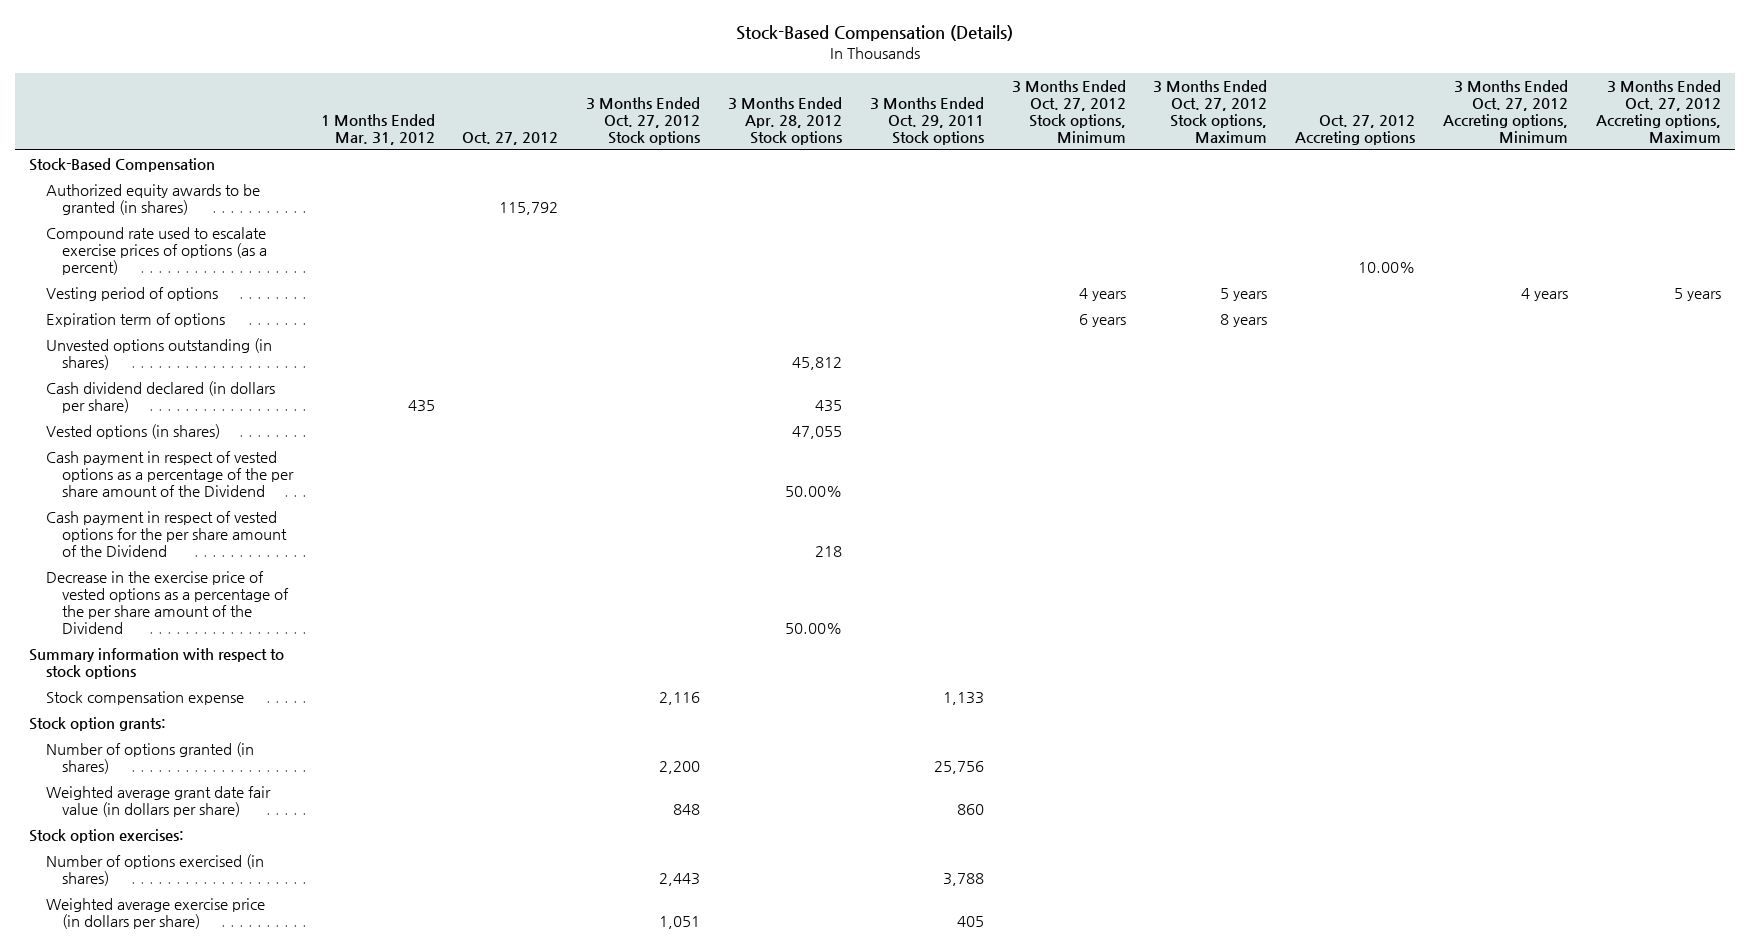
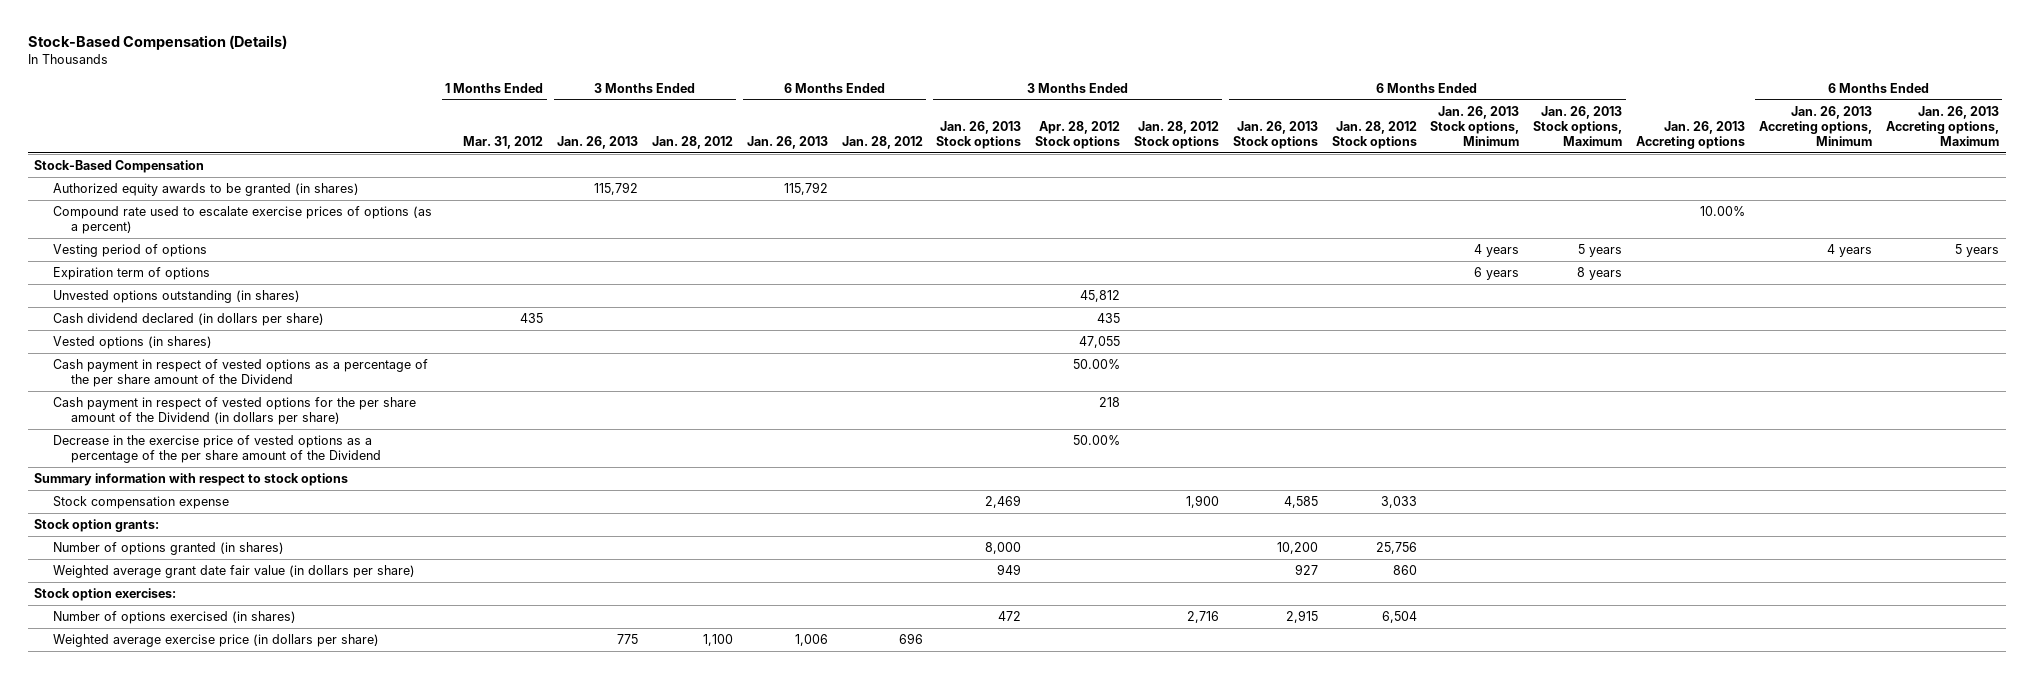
- | 1 Months Ended Mar. 31, 2012 | Oct. 27, 2012 | 3 Months Ended Oct. 27, 2012 Stock options | 3 Months Ended Apr. 28, 2012 Stock options | 3 Months Ended Oct. 29, 2011 Stock options | 3 Months Ended Oct. 27, 2012 Stock options, Minimum | 3 Months Ended Oct. 27, 2012 Stock options, Maximum | Oct. 27, 2012 Accreting options | 3 Months Ended Oct. 27, 2012 Accreting options, Minimum | 3 Months Ended Oct. 27, 2012 Accreting options, Maximum
+ | 1 Months Ended Mar. 31, 2012 | 3 Months Ended Jan. 26, 2013 | 3 Months Ended Jan. 28, 2012 | 6 Months Ended Jan. 26, 2013 | 6 Months Ended Jan. 28, 2012 | 3 Months Ended Jan. 26, 2013 Stock options | 3 Months Ended Apr. 28, 2012 Stock options | 3 Months Ended Jan. 28, 2012 Stock options | 6 Months Ended Jan. 26, 2013 Stock options | 6 Months Ended Jan. 28, 2012 Stock options | 6 Months Ended Jan. 26, 2013 Stock options, Minimum | 6 Months Ended Jan. 26, 2013 Stock options, Maximum | Jan. 26, 2013 Accreting options | 6 Months Ended Jan. 26, 2013 Accreting options, Minimum | 6 Months Ended Jan. 26, 2013 Accreting options, Maximum
- Cash payment in respect of vested options for the per share amount of the Dividend | | | | 218 | | | | | |
+ Cash payment in respect of vested options for the per share amount of the Dividend (in dollars per share) | | | | | | | 218 | | | | | | | |

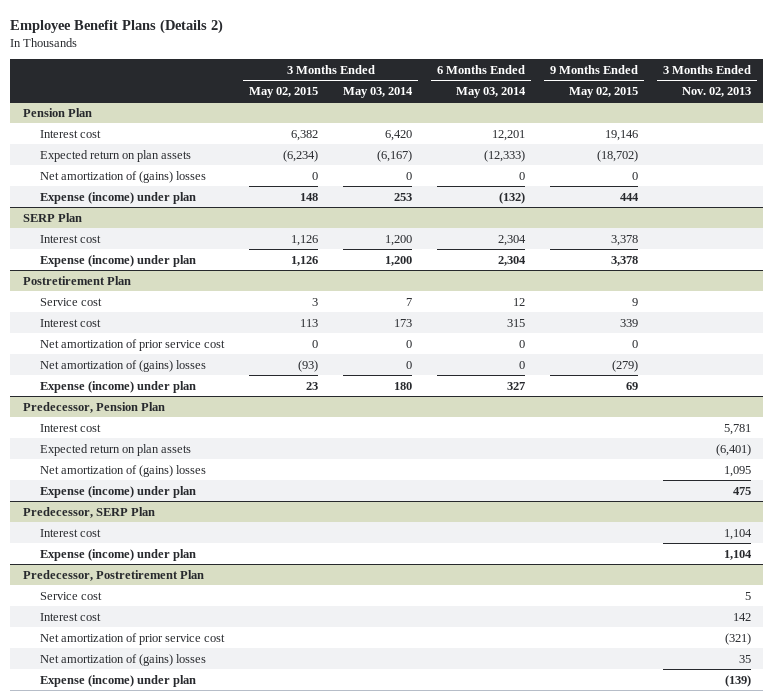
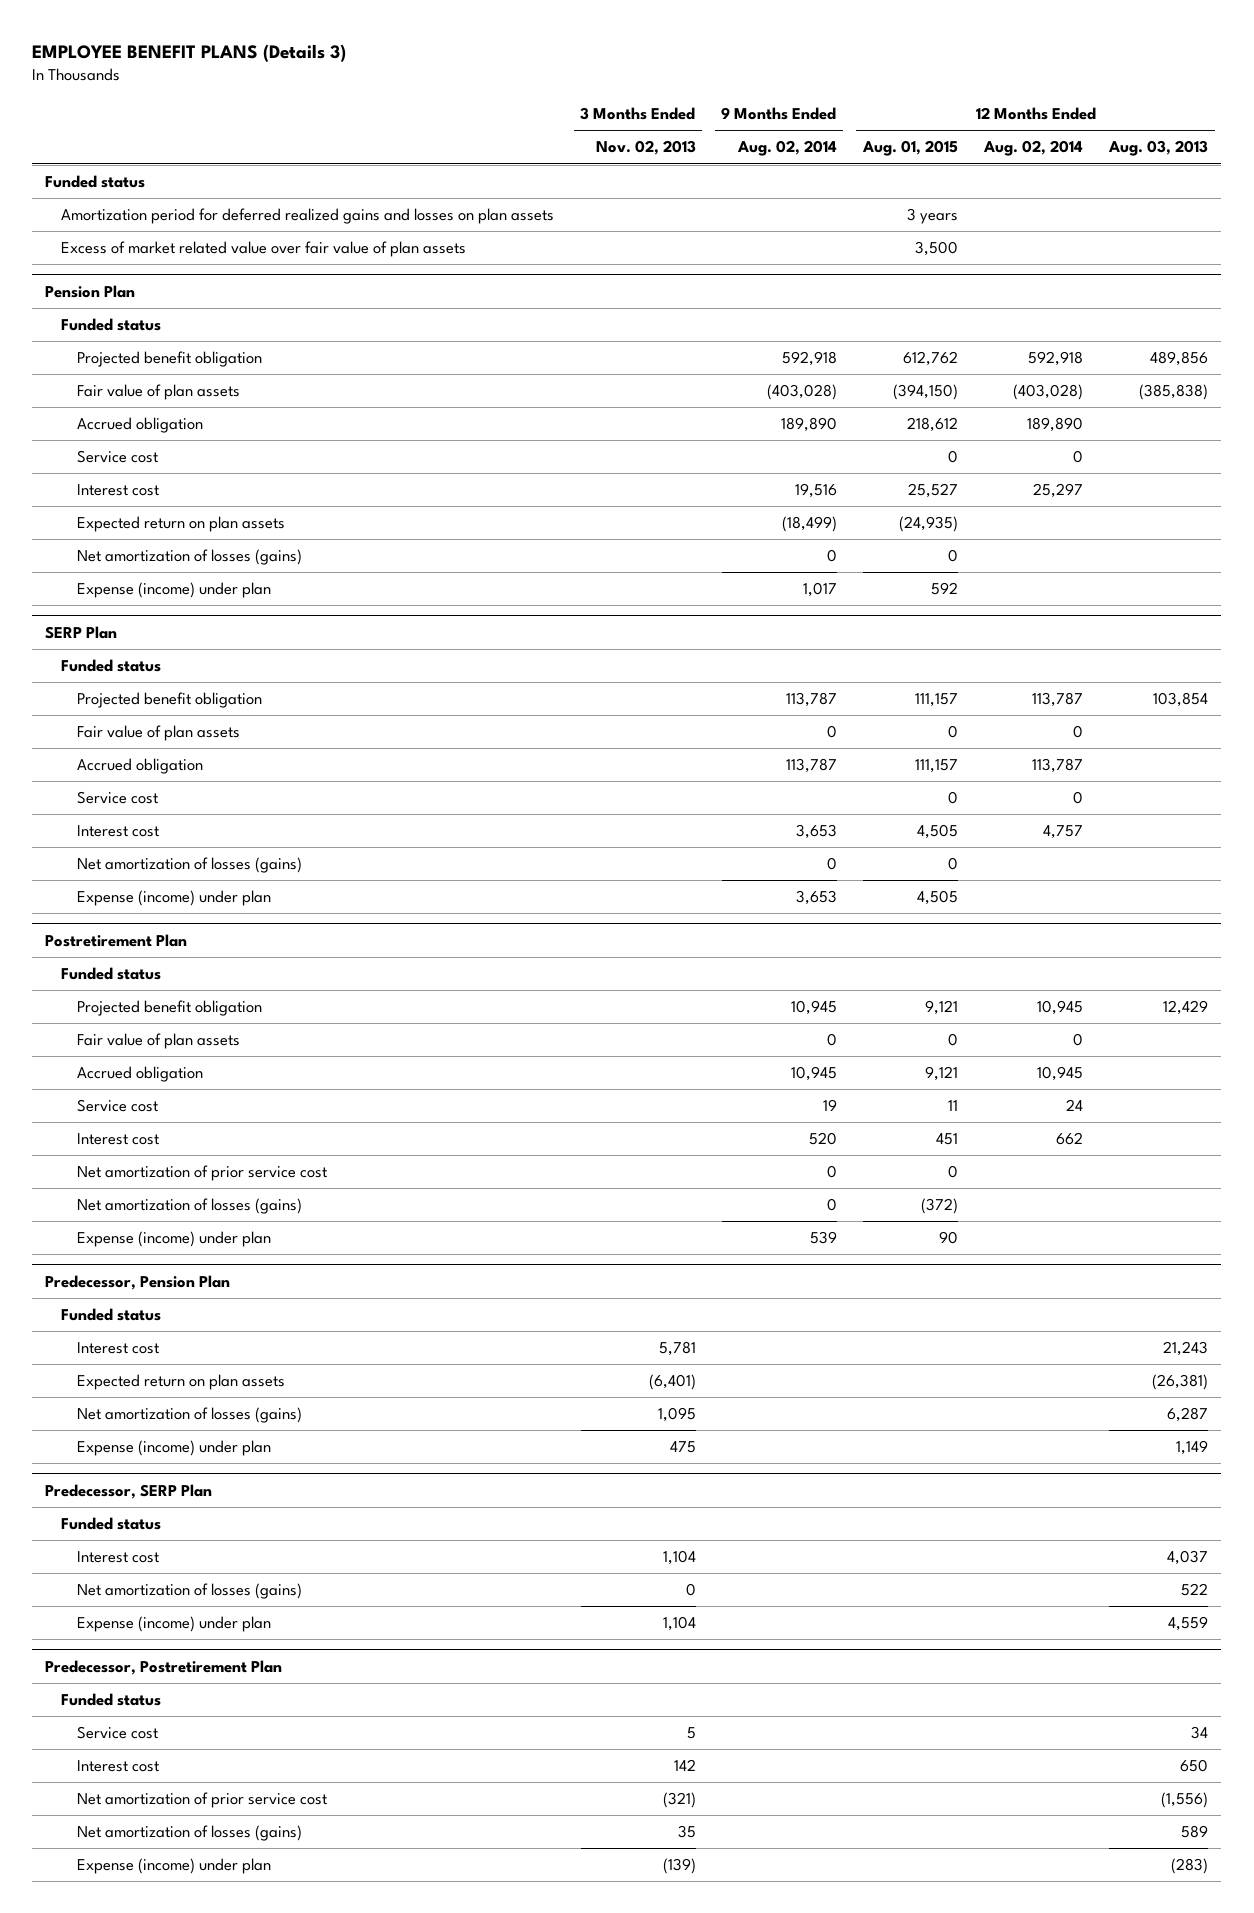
- Employee Benefit Plans (Details 2)
+ EMPLOYEE BENEFIT PLANS (Details 3)
- | 3 Months Ended May 02, 2015 | 3 Months Ended May 03, 2014 | 6 Months Ended May 03, 2014 | 9 Months Ended May 02, 2015 | 3 Months Ended Nov. 02, 2013
+ | 3 Months Ended Nov. 02, 2013 | 9 Months Ended Aug. 02, 2014 | 12 Months Ended Aug. 01, 2015 | 12 Months Ended Aug. 02, 2014 | 12 Months Ended Aug. 03, 2013
+ Funded status
+ Amortization period for deferred realized gains and losses on plan assets | | | 3 years | |
+ Excess of market related value over fair value of plan assets | | | 3,500 | |
@ Pension Plan
+ Funded status
+ Projected benefit obligation | | 592,918 | 612,762 | 592,918 | 489,856
+ Fair value of plan assets | | (403,028) | (394,150) | (403,028) | (385,838)
+ Accrued obligation | | 189,890 | 218,612 | 189,890 |
+ Service cost | | | 0 | 0 |
- Net amortization of (gains) losses | 0 | 0 | 0 | 0 |
+ Net amortization of losses (gains) | | 0 | 0 | |
@ SERP Plan
+ Funded status
+ Projected benefit obligation | | 113,787 | 111,157 | 113,787 | 103,854
+ Fair value of plan assets | | 0 | 0 | 0 |
+ Accrued obligation | | 113,787 | 111,157 | 113,787 |
+ Service cost | | | 0 | 0 |
+ Net amortization of losses (gains) | | 0 | 0 | |
@ Postretirement Plan
+ Funded status
+ Projected benefit obligation | | 10,945 | 9,121 | 10,945 | 12,429
+ Fair value of plan assets | | 0 | 0 | 0 |
+ Accrued obligation | | 10,945 | 9,121 | 10,945 |
- Net amortization of (gains) losses | (93) | 0 | 0 | (279) |
+ Net amortization of losses (gains) | | 0 | (372) | |
@ Predecessor, Pension Plan
+ Funded status
- Net amortization of (gains) losses | | | | | 1,095
+ Net amortization of losses (gains) | 1,095 | | | | 6,287
@ Predecessor, SERP Plan
+ Funded status
+ Net amortization of losses (gains) | 0 | | | | 522
@ Predecessor, Postretirement Plan
+ Funded status
- Net amortization of (gains) losses | | | | | 35
+ Net amortization of losses (gains) | 35 | | | | 589

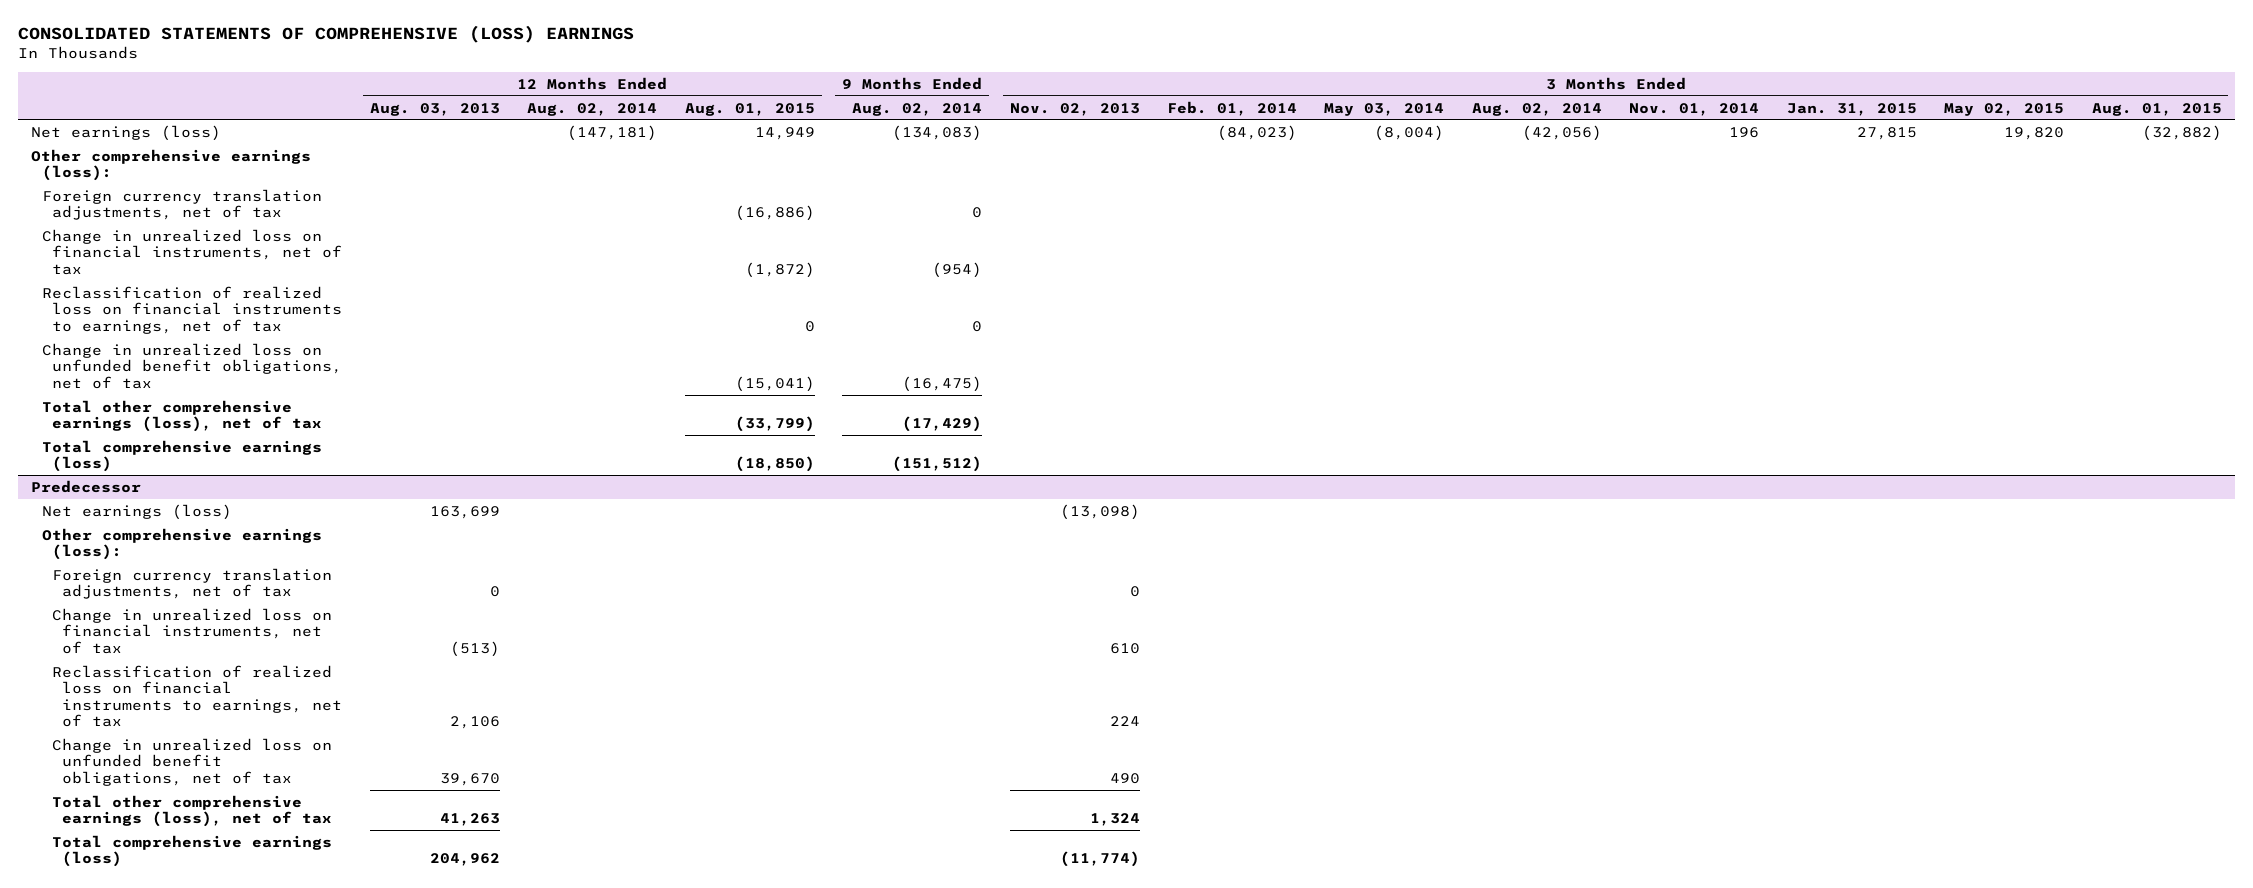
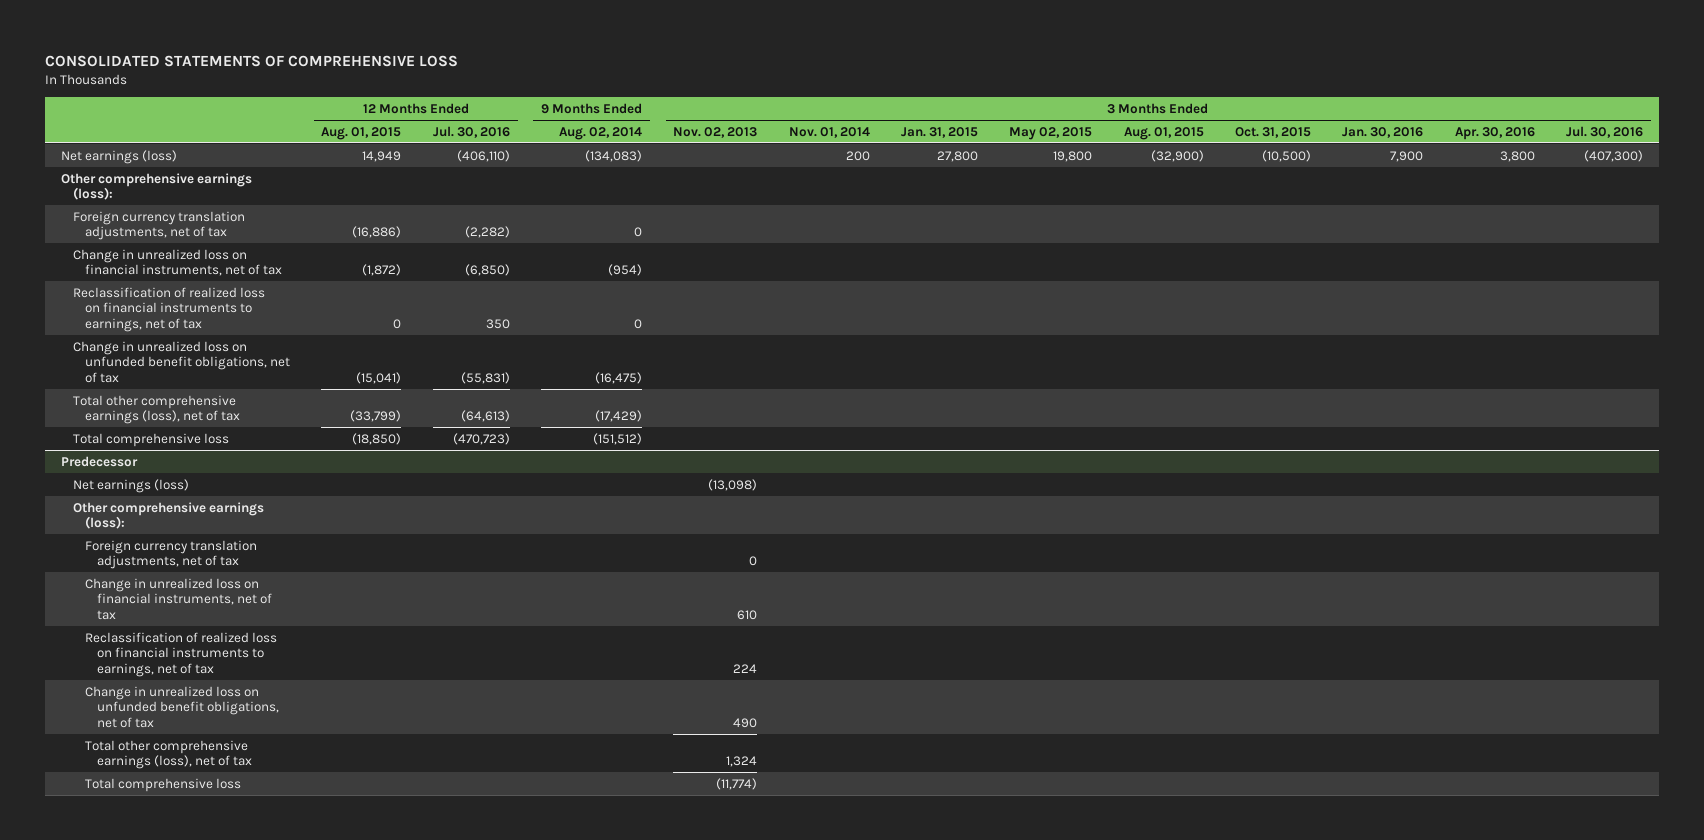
- CONSOLIDATED STATEMENTS OF COMPREHENSIVE (LOSS) EARNINGS
+ CONSOLIDATED STATEMENTS OF COMPREHENSIVE LOSS
- | 12 Months Ended Aug. 03, 2013 | 12 Months Ended Aug. 02, 2014 | 12 Months Ended Aug. 01, 2015 | 9 Months Ended Aug. 02, 2014 | 3 Months Ended Nov. 02, 2013 | 3 Months Ended Feb. 01, 2014 | 3 Months Ended May 03, 2014 | 3 Months Ended Aug. 02, 2014 | 3 Months Ended Nov. 01, 2014 | 3 Months Ended Jan. 31, 2015 | 3 Months Ended May 02, 2015 | 3 Months Ended Aug. 01, 2015
+ | 12 Months Ended Aug. 01, 2015 | 12 Months Ended Jul. 30, 2016 | 9 Months Ended Aug. 02, 2014 | 3 Months Ended Nov. 02, 2013 | 3 Months Ended Nov. 01, 2014 | 3 Months Ended Jan. 31, 2015 | 3 Months Ended May 02, 2015 | 3 Months Ended Aug. 01, 2015 | 3 Months Ended Oct. 31, 2015 | 3 Months Ended Jan. 30, 2016 | 3 Months Ended Apr. 30, 2016 | 3 Months Ended Jul. 30, 2016
- Net earnings (loss) | | (147,181) | 14,949 | (134,083) | | (84,023) | (8,004) | (42,056) | 196 | 27,815 | 19,820 | (32,882)
+ Net earnings (loss) | 14,949 | (406,110) | (134,083) | | 200 | 27,800 | 19,800 | (32,900) | (10,500) | 7,900 | 3,800 | (407,300)
- Total comprehensive earnings (loss) | | | (18,850) | (151,512) | | | | | | | |
+ Total comprehensive loss | (18,850) | (470,723) | (151,512) | | | | | | | | |
@ Predecessor
- Total comprehensive earnings (loss) | 204,962 | | | | (11,774) | | | | | | |
+ Total comprehensive loss | | | | (11,774) | | | | | | | |

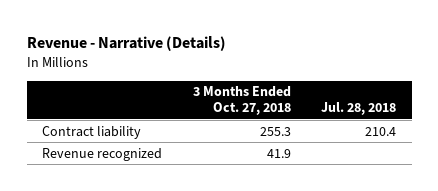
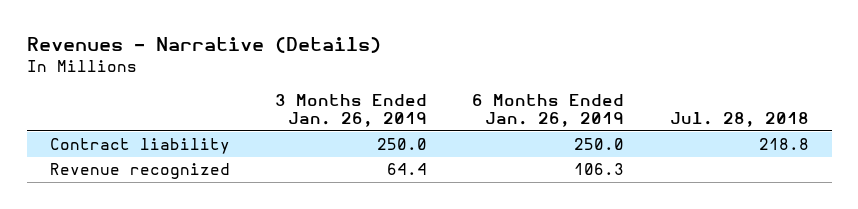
- Revenue - Narrative (Details)
+ Revenues - Narrative (Details)
- | 3 Months Ended Oct. 27, 2018 | Jul. 28, 2018
+ | 3 Months Ended Jan. 26, 2019 | 6 Months Ended Jan. 26, 2019 | Jul. 28, 2018
- Contract liability | 255.3 | 210.4
+ Contract liability | 250.0 | 250.0 | 218.8

